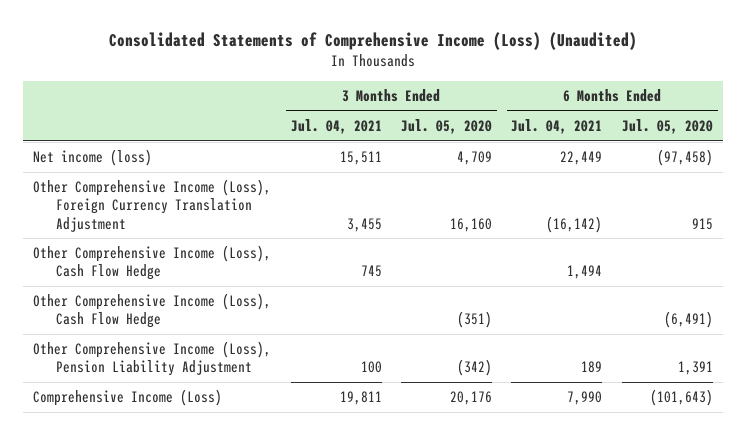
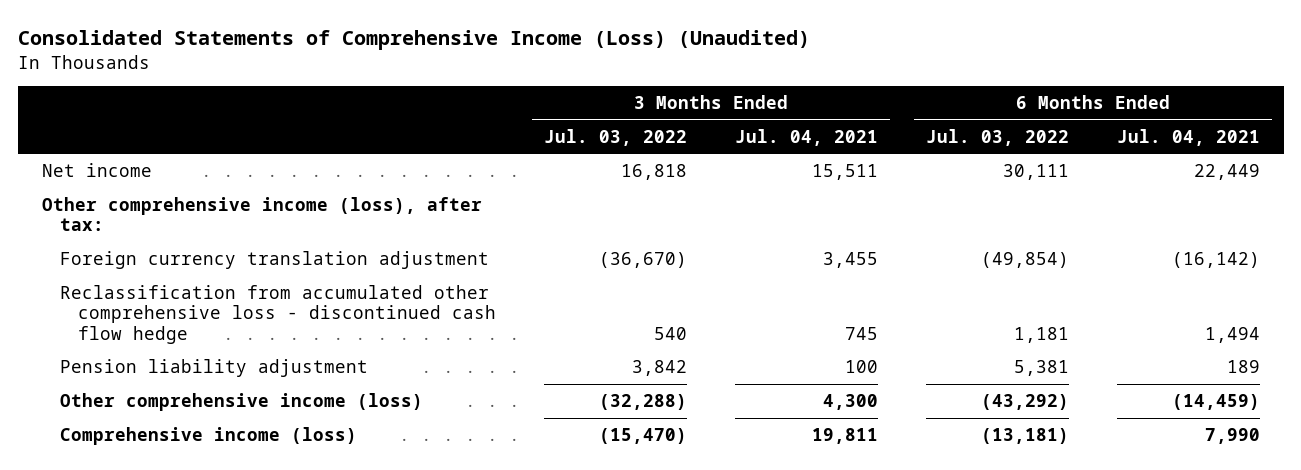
- | 3 Months Ended Jul. 04, 2021 | 3 Months Ended Jul. 05, 2020 | 6 Months Ended Jul. 04, 2021 | 6 Months Ended Jul. 05, 2020
+ | 3 Months Ended Jul. 03, 2022 | 3 Months Ended Jul. 04, 2021 | 6 Months Ended Jul. 03, 2022 | 6 Months Ended Jul. 04, 2021
- Net income (loss) | 15,511 | 4,709 | 22,449 | (97,458)
- Other Comprehensive Income (Loss), Foreign Currency Translation Adjustment | 3,455 | 16,160 | (16,142) | 915
- Other Comprehensive Income (Loss), Cash Flow Hedge | 745 | | 1,494 |
- Other Comprehensive Income (Loss), Cash Flow Hedge | | (351) | | (6,491)
- Other Comprehensive Income (Loss), Pension Liability Adjustment | 100 | (342) | 189 | 1,391
- Comprehensive Income (Loss) | 19,811 | 20,176 | 7,990 | (101,643)
+ Net income | 16,818 | 15,511 | 30,111 | 22,449
+ Other comprehensive income (loss), after tax:
+ Foreign currency translation adjustment | (36,670) | 3,455 | (49,854) | (16,142)
+ Reclassification from accumulated other comprehensive loss - discontinued cash flow hedge | 540 | 745 | 1,181 | 1,494
+ Pension liability adjustment | 3,842 | 100 | 5,381 | 189
+ Other comprehensive income (loss) | (32,288) | 4,300 | (43,292) | (14,459)
+ Comprehensive income (loss) | (15,470) | 19,811 | (13,181) | 7,990

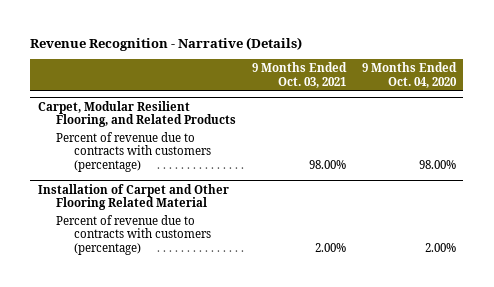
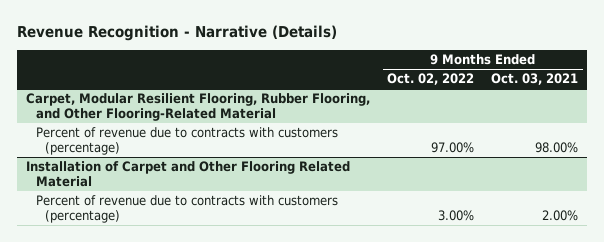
- | 9 Months Ended Oct. 03, 2021 | 9 Months Ended Oct. 04, 2020
+ | 9 Months Ended Oct. 02, 2022 | 9 Months Ended Oct. 03, 2021
- Carpet, Modular Resilient Flooring, and Related Products
+ Carpet, Modular Resilient Flooring, Rubber Flooring, and Other Flooring-Related Material

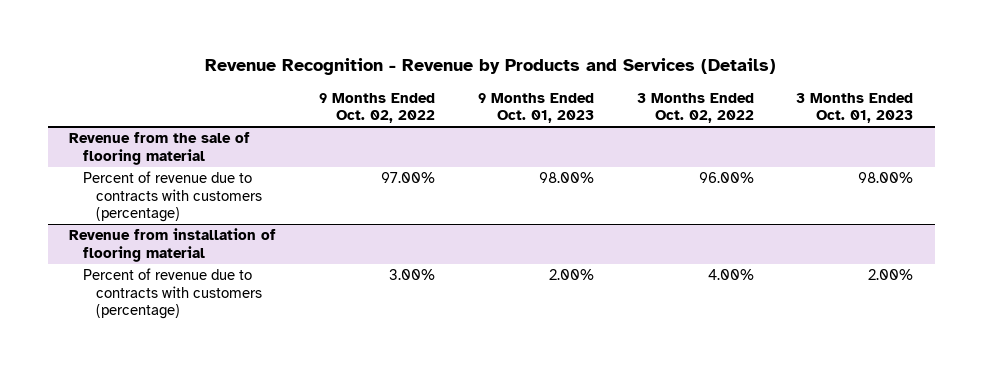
- Revenue Recognition - Narrative (Details)
+ Revenue Recognition - Revenue by Products and Services (Details)
- | 9 Months Ended Oct. 02, 2022 | 9 Months Ended Oct. 03, 2021
+ | 9 Months Ended Oct. 02, 2022 | 9 Months Ended Oct. 01, 2023 | 3 Months Ended Oct. 02, 2022 | 3 Months Ended Oct. 01, 2023
- Carpet, Modular Resilient Flooring, Rubber Flooring, and Other Flooring-Related Material
+ Revenue from the sale of flooring material
- Installation of Carpet and Other Flooring Related Material
+ Revenue from installation of flooring material

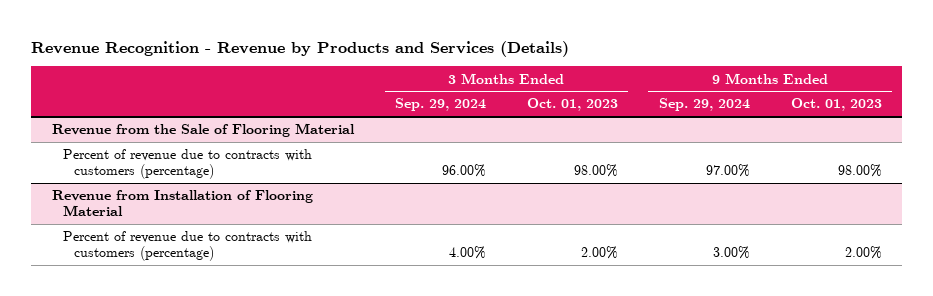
- | 9 Months Ended Oct. 02, 2022 | 9 Months Ended Oct. 01, 2023 | 3 Months Ended Oct. 02, 2022 | 3 Months Ended Oct. 01, 2023
+ | 3 Months Ended Sep. 29, 2024 | 3 Months Ended Oct. 01, 2023 | 9 Months Ended Sep. 29, 2024 | 9 Months Ended Oct. 01, 2023
- Revenue from the sale of flooring material
+ Revenue from the Sale of Flooring Material
- Revenue from installation of flooring material
+ Revenue from Installation of Flooring Material

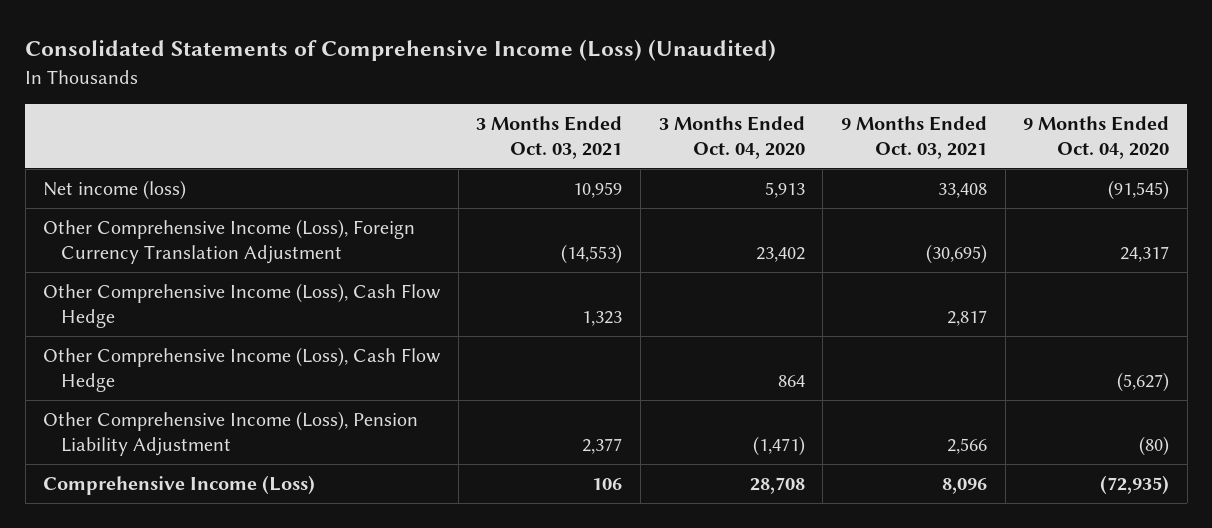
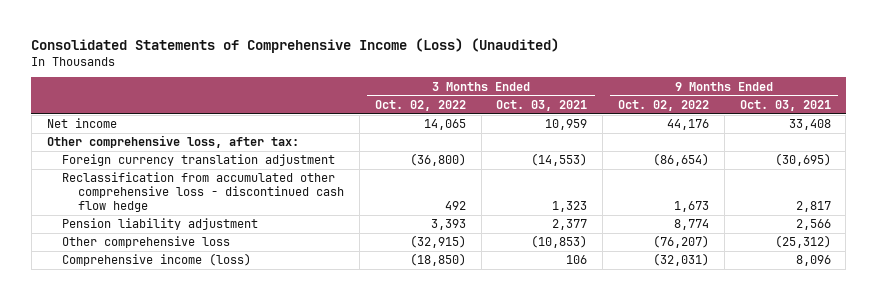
- | 3 Months Ended Oct. 03, 2021 | 3 Months Ended Oct. 04, 2020 | 9 Months Ended Oct. 03, 2021 | 9 Months Ended Oct. 04, 2020
+ | 3 Months Ended Oct. 02, 2022 | 3 Months Ended Oct. 03, 2021 | 9 Months Ended Oct. 02, 2022 | 9 Months Ended Oct. 03, 2021
- Net income (loss) | 10,959 | 5,913 | 33,408 | (91,545)
- Other Comprehensive Income (Loss), Foreign Currency Translation Adjustment | (14,553) | 23,402 | (30,695) | 24,317
- Other Comprehensive Income (Loss), Cash Flow Hedge | 1,323 | | 2,817 |
- Other Comprehensive Income (Loss), Cash Flow Hedge | | 864 | | (5,627)
- Other Comprehensive Income (Loss), Pension Liability Adjustment | 2,377 | (1,471) | 2,566 | (80)
- Comprehensive Income (Loss) | 106 | 28,708 | 8,096 | (72,935)
+ Net income | 14,065 | 10,959 | 44,176 | 33,408
+ Other comprehensive loss, after tax:
+ Foreign currency translation adjustment | (36,800) | (14,553) | (86,654) | (30,695)
+ Reclassification from accumulated other comprehensive loss - discontinued cash flow hedge | 492 | 1,323 | 1,673 | 2,817
+ Pension liability adjustment | 3,393 | 2,377 | 8,774 | 2,566
+ Other comprehensive loss | (32,915) | (10,853) | (76,207) | (25,312)
+ Comprehensive income (loss) | (18,850) | 106 | (32,031) | 8,096

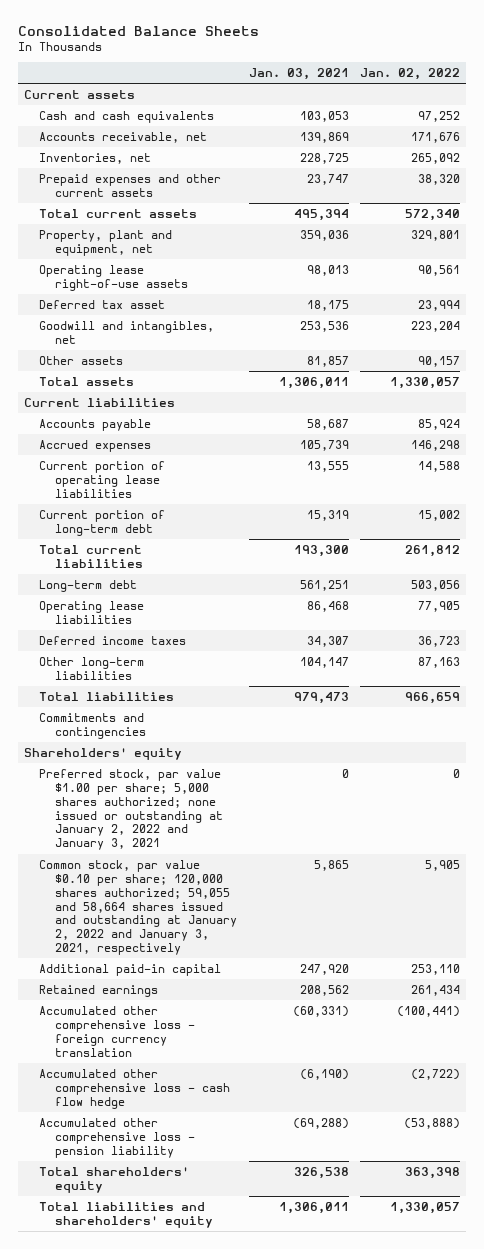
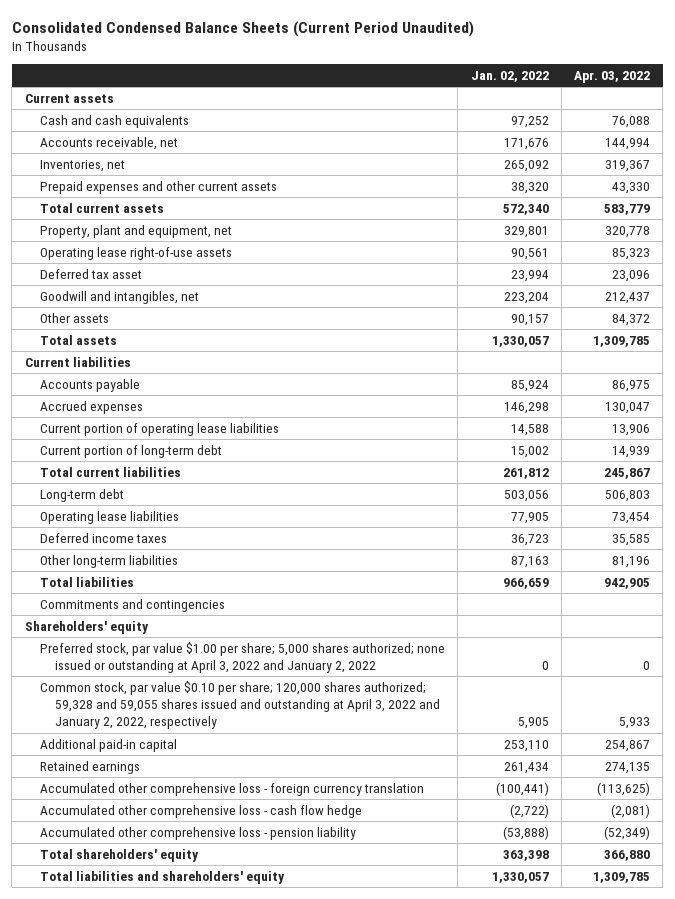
- Consolidated Balance Sheets
+ Consolidated Condensed Balance Sheets (Current Period Unaudited)
- | Jan. 03, 2021 | Jan. 02, 2022
+ | Jan. 02, 2022 | Apr. 03, 2022
- Preferred stock, par value $1.00 per share; 5,000 shares authorized; none issued or outstanding at January 2, 2022 and January 3, 2021 | 0 | 0
- Common stock, par value $0.10 per share; 120,000 shares authorized; 59,055 and 58,664 shares issued and outstanding at January 2, 2022 and January 3, 2021, respectively | 5,865 | 5,905
+ Preferred stock, par value $1.00 per share; 5,000 shares authorized; none issued or outstanding at April 3, 2022 and January 2, 2022 | 0 | 0
+ Common stock, par value $0.10 per share; 120,000 shares authorized; 59,328 and 59,055 shares issued and outstanding at April 3, 2022 and January 2, 2022, respectively | 5,905 | 5,933

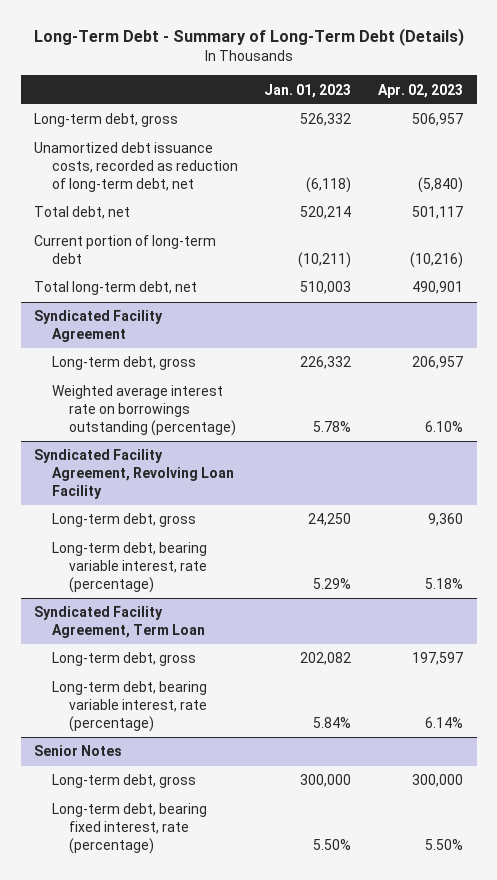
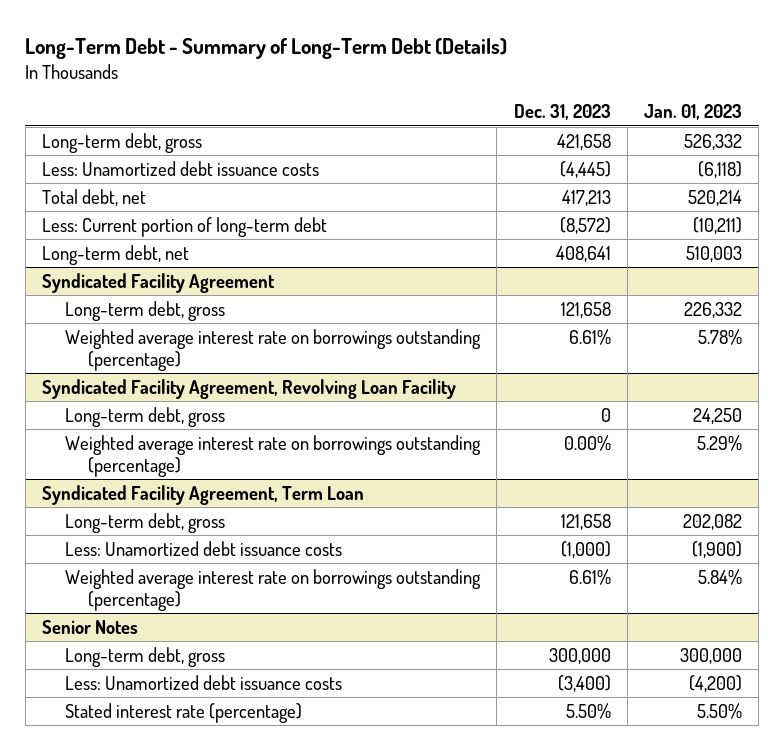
- | Jan. 01, 2023 | Apr. 02, 2023
+ | Dec. 31, 2023 | Jan. 01, 2023
- Unamortized debt issuance costs, recorded as reduction of long-term debt, net | (6,118) | (5,840)
+ Less: Unamortized debt issuance costs | (4,445) | (6,118)
- Current portion of long-term debt | (10,211) | (10,216)
- Total long-term debt, net | 510,003 | 490,901
+ Less: Current portion of long-term debt | (8,572) | (10,211)
+ Long-term debt, net | 408,641 | 510,003
@ Syndicated Facility Agreement, Revolving Loan Facility
- Long-term debt, bearing variable interest, rate (percentage) | 5.29% | 5.18%
+ Weighted average interest rate on borrowings outstanding (percentage) | 0.00% | 5.29%
@ Syndicated Facility Agreement, Term Loan
- Long-term debt, bearing variable interest, rate (percentage) | 5.84% | 6.14%
+ Less: Unamortized debt issuance costs | (1,000) | (1,900)
+ Weighted average interest rate on borrowings outstanding (percentage) | 6.61% | 5.84%
@ Senior Notes
- Long-term debt, bearing fixed interest, rate (percentage) | 5.50% | 5.50%
+ Less: Unamortized debt issuance costs | (3,400) | (4,200)
+ Stated interest rate (percentage) | 5.50% | 5.50%

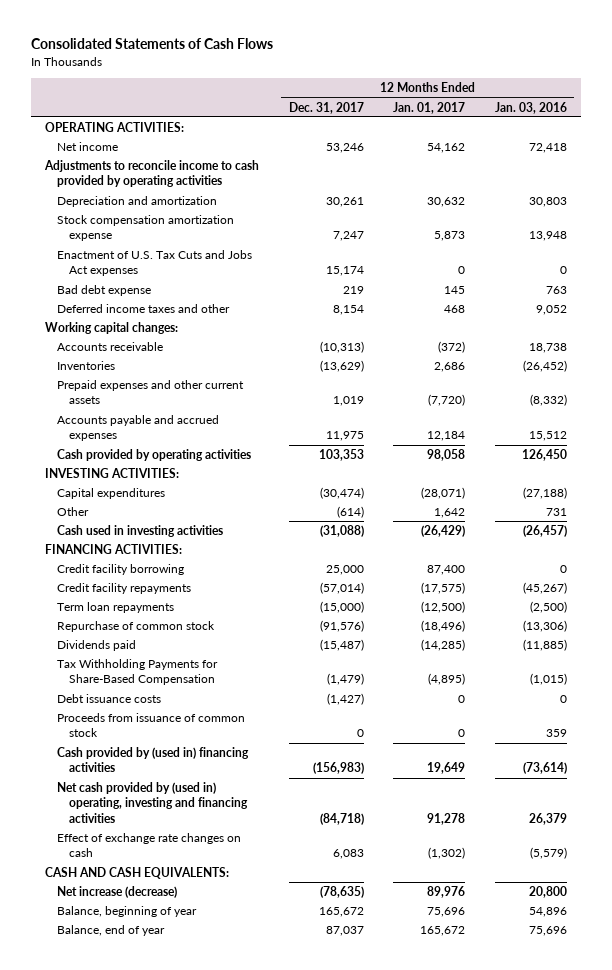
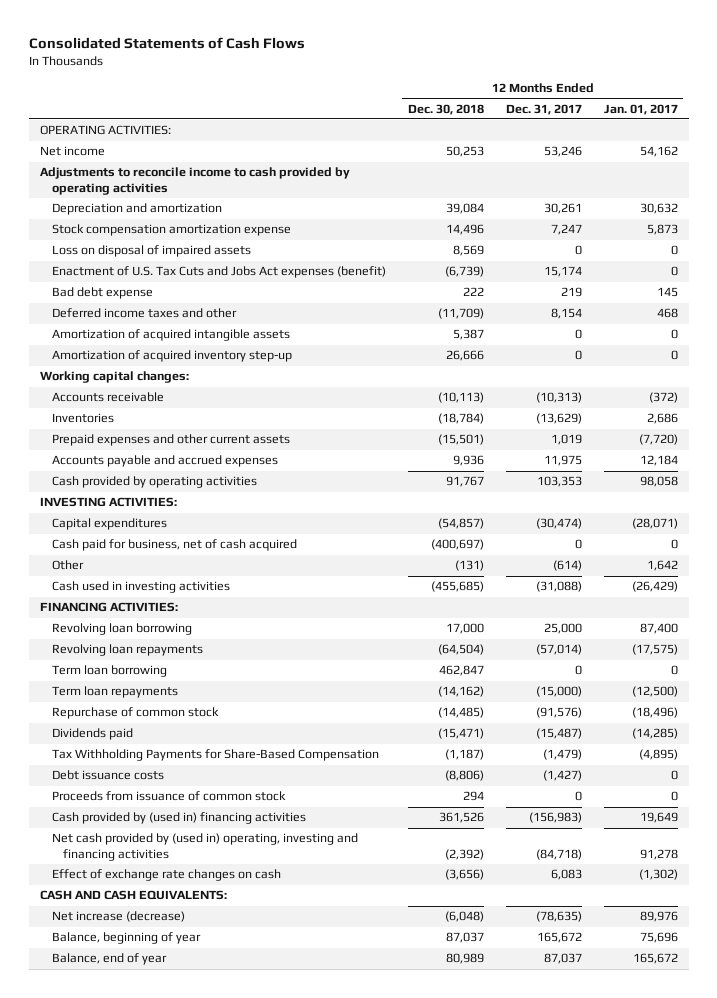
- | 12 Months Ended Dec. 31, 2017 | 12 Months Ended Jan. 01, 2017 | 12 Months Ended Jan. 03, 2016
+ | 12 Months Ended Dec. 30, 2018 | 12 Months Ended Dec. 31, 2017 | 12 Months Ended Jan. 01, 2017
- Enactment of U.S. Tax Cuts and Jobs Act expenses | 15,174 | 0 | 0
+ Loss on disposal of impaired assets | 8,569 | 0 | 0
+ Enactment of U.S. Tax Cuts and Jobs Act expenses (benefit) | (6,739) | 15,174 | 0
+ Amortization of acquired intangible assets | 5,387 | 0 | 0
+ Amortization of acquired inventory step-up | 26,666 | 0 | 0
+ Cash paid for business, net of cash acquired | (400,697) | 0 | 0
- Credit facility borrowing | 25,000 | 87,400 | 0
- Credit facility repayments | (57,014) | (17,575) | (45,267)
+ Revolving loan borrowing | 17,000 | 25,000 | 87,400
+ Revolving loan repayments | (64,504) | (57,014) | (17,575)
+ Term loan borrowing | 462,847 | 0 | 0

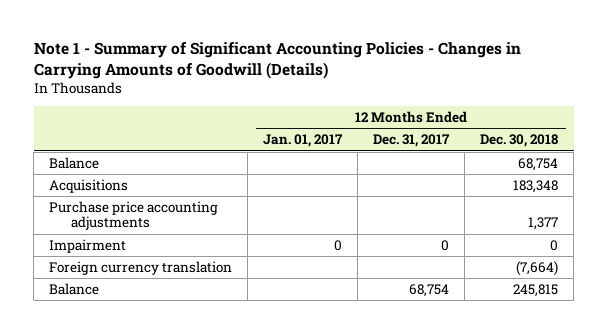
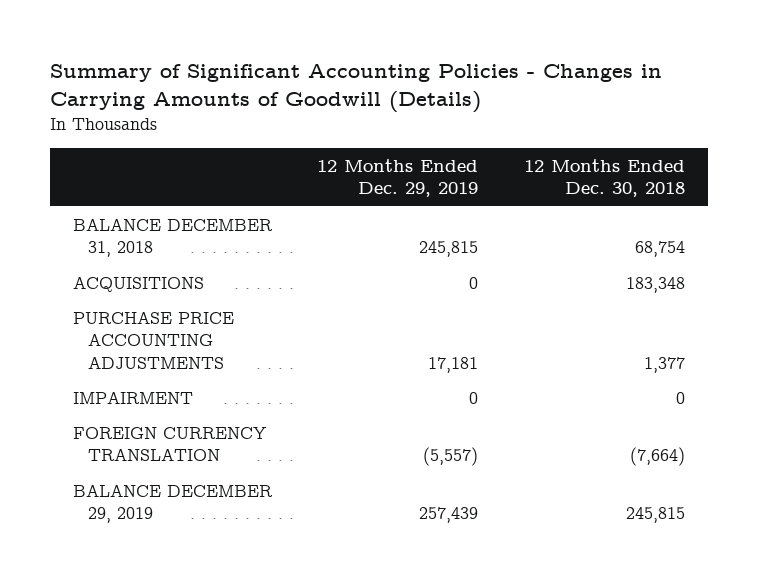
- Note 1 - Summary of Significant Accounting Policies - Changes in Carrying Amounts of Goodwill (Details)
+ Summary of Significant Accounting Policies - Changes in Carrying Amounts of Goodwill (Details)
- | 12 Months Ended Jan. 01, 2017 | 12 Months Ended Dec. 31, 2017 | 12 Months Ended Dec. 30, 2018
+ | 12 Months Ended Dec. 29, 2019 | 12 Months Ended Dec. 30, 2018
- Balance | | | 68,754
- Acquisitions | | | 183,348
- Purchase price accounting adjustments | | | 1,377
- Impairment | 0 | 0 | 0
- Foreign currency translation | | | (7,664)
- Balance | | 68,754 | 245,815
+ BALANCE DECEMBER 31, 2018 | 245,815 | 68,754
+ ACQUISITIONS | 0 | 183,348
+ PURCHASE PRICE ACCOUNTING ADJUSTMENTS | 17,181 | 1,377
+ IMPAIRMENT | 0 | 0
+ FOREIGN CURRENCY TRANSLATION | (5,557) | (7,664)
+ BALANCE DECEMBER 29, 2019 | 257,439 | 245,815

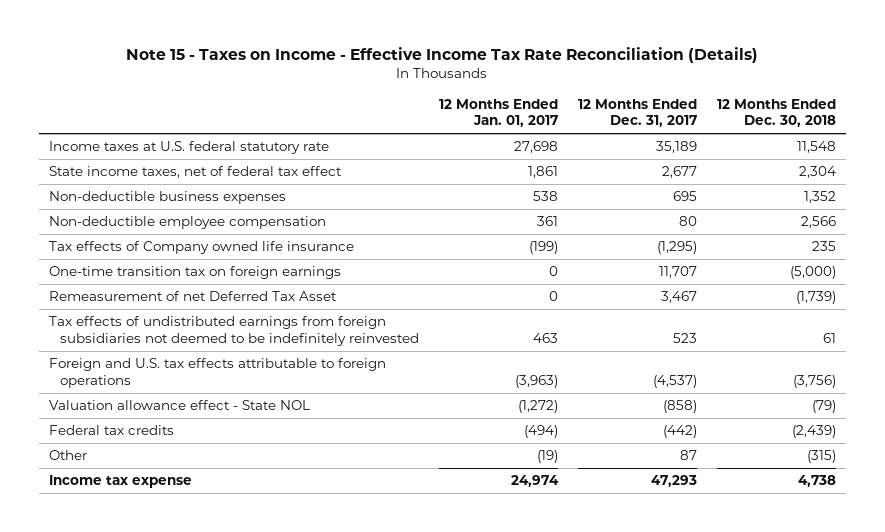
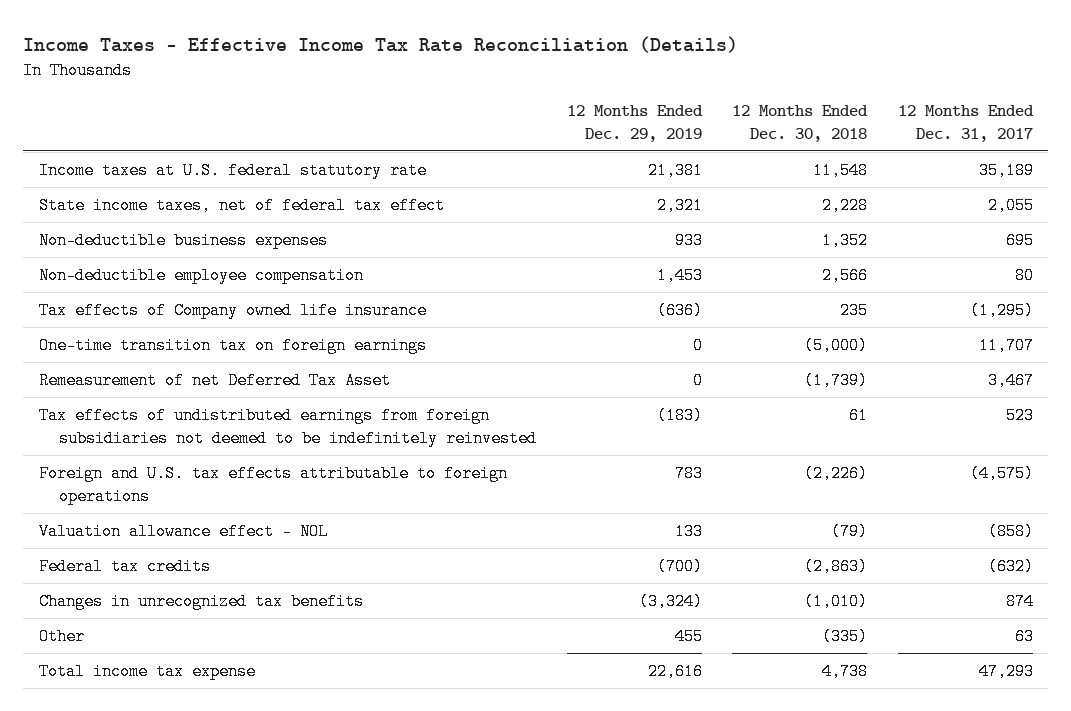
- Note 15 - Taxes on Income - Effective Income Tax Rate Reconciliation (Details)
+ Income Taxes - Effective Income Tax Rate Reconciliation (Details)
- | 12 Months Ended Jan. 01, 2017 | 12 Months Ended Dec. 31, 2017 | 12 Months Ended Dec. 30, 2018
+ | 12 Months Ended Dec. 29, 2019 | 12 Months Ended Dec. 30, 2018 | 12 Months Ended Dec. 31, 2017
- State income taxes, net of federal tax effect | 1,861 | 2,677 | 2,304
+ State income taxes, net of federal tax effect | 2,321 | 2,228 | 2,055
- Foreign and U.S. tax effects attributable to foreign operations | (3,963) | (4,537) | (3,756)
- Valuation allowance effect - State NOL | (1,272) | (858) | (79)
- Federal tax credits | (494) | (442) | (2,439)
- Other | (19) | 87 | (315)
- Income tax expense | 24,974 | 47,293 | 4,738
+ Foreign and U.S. tax effects attributable to foreign operations | 783 | (2,226) | (4,575)
+ Valuation allowance effect - NOL | 133 | (79) | (858)
+ Federal tax credits | (700) | (2,863) | (632)
+ Changes in unrecognized tax benefits | (3,324) | (1,010) | 874
+ Other | 455 | (335) | 63
+ Total income tax expense | 22,616 | 4,738 | 47,293

